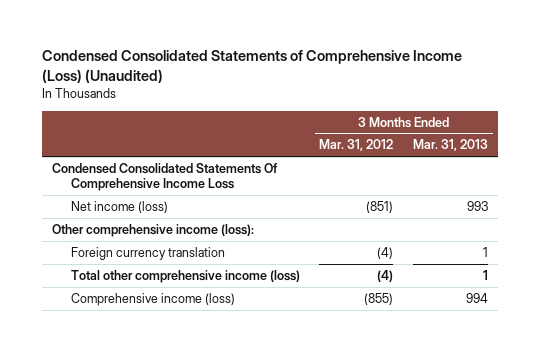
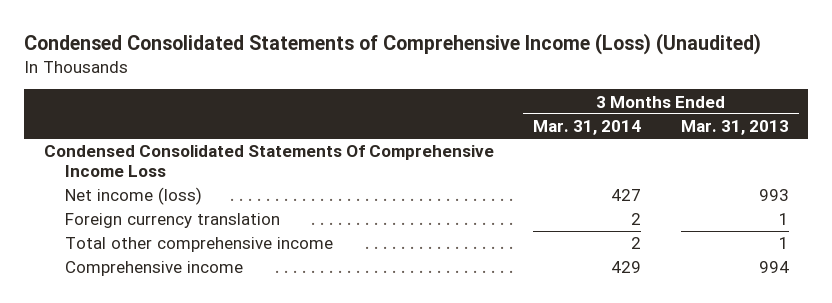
- | 3 Months Ended Mar. 31, 2012 | 3 Months Ended Mar. 31, 2013
+ | 3 Months Ended Mar. 31, 2014 | 3 Months Ended Mar. 31, 2013
- Other comprehensive income (loss):
- Total other comprehensive income (loss) | (4) | 1
- Comprehensive income (loss) | (855) | 994
+ Total other comprehensive income | 2 | 1
+ Comprehensive income | 429 | 994

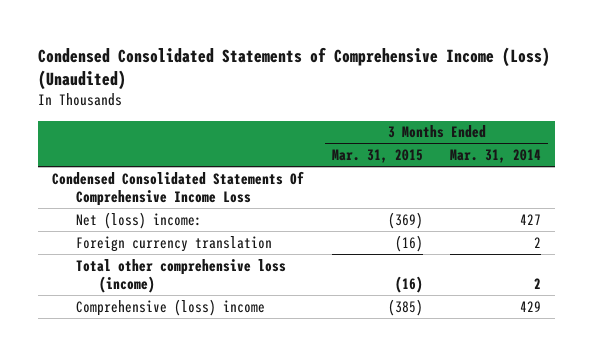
- | 3 Months Ended Mar. 31, 2014 | 3 Months Ended Mar. 31, 2013
+ | 3 Months Ended Mar. 31, 2015 | 3 Months Ended Mar. 31, 2014
- Net income (loss) | 427 | 993
+ Net (loss) income: | (369) | 427
- Total other comprehensive income | 2 | 1
- Comprehensive income | 429 | 994
+ Total other comprehensive loss (income) | (16) | 2
+ Comprehensive (loss) income | (385) | 429

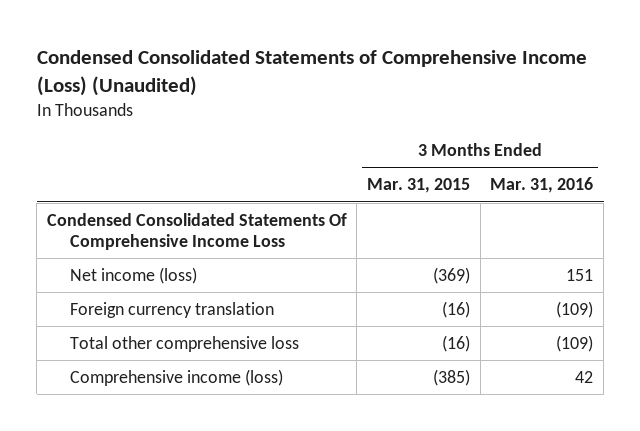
- | 3 Months Ended Mar. 31, 2015 | 3 Months Ended Mar. 31, 2014
+ | 3 Months Ended Mar. 31, 2015 | 3 Months Ended Mar. 31, 2016
- Net (loss) income: | (369) | 427
+ Net income (loss) | (369) | 151
- Total other comprehensive loss (income) | (16) | 2
- Comprehensive (loss) income | (385) | 429
+ Total other comprehensive loss | (16) | (109)
+ Comprehensive income (loss) | (385) | 42

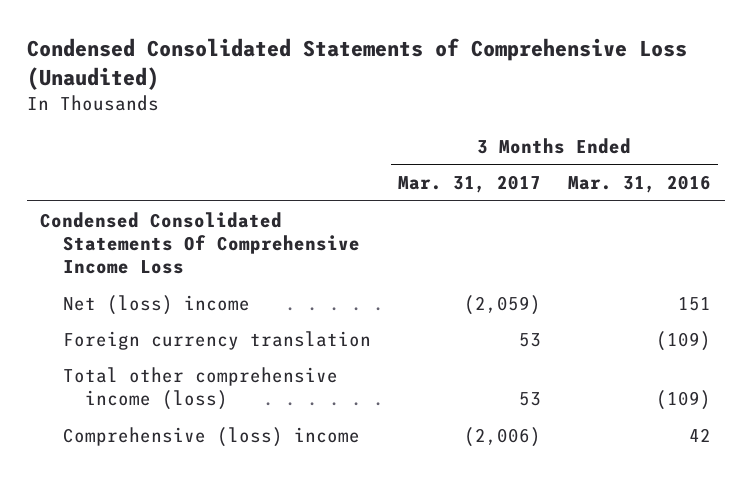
- Condensed Consolidated Statements of Comprehensive Income (Loss) (Unaudited)
+ Condensed Consolidated Statements of Comprehensive Loss (Unaudited)
- | 3 Months Ended Mar. 31, 2015 | 3 Months Ended Mar. 31, 2016
+ | 3 Months Ended Mar. 31, 2017 | 3 Months Ended Mar. 31, 2016
- Net income (loss) | (369) | 151
+ Net (loss) income | (2,059) | 151
- Total other comprehensive loss | (16) | (109)
- Comprehensive income (loss) | (385) | 42
+ Total other comprehensive income (loss) | 53 | (109)
+ Comprehensive (loss) income | (2,006) | 42

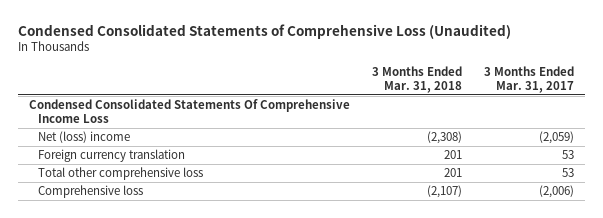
- | 3 Months Ended Mar. 31, 2017 | 3 Months Ended Mar. 31, 2016
+ | 3 Months Ended Mar. 31, 2018 | 3 Months Ended Mar. 31, 2017
- Total other comprehensive income (loss) | 53 | (109)
- Comprehensive (loss) income | (2,006) | 42
+ Total other comprehensive loss | 201 | 53
+ Comprehensive loss | (2,107) | (2,006)

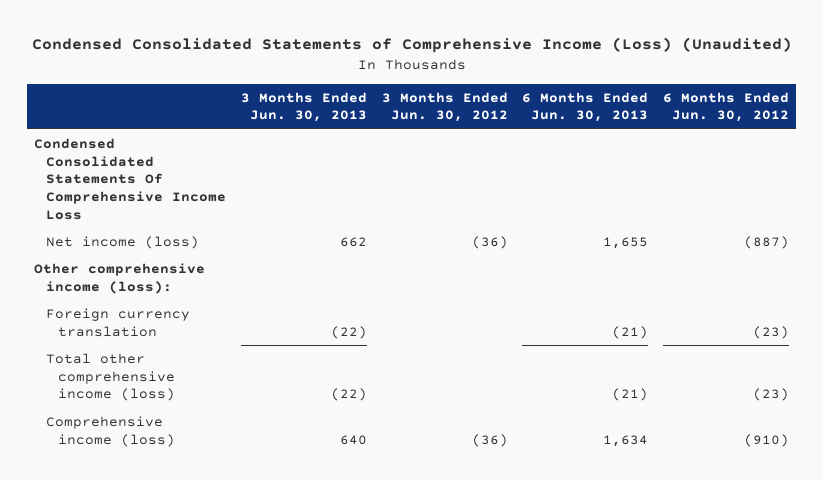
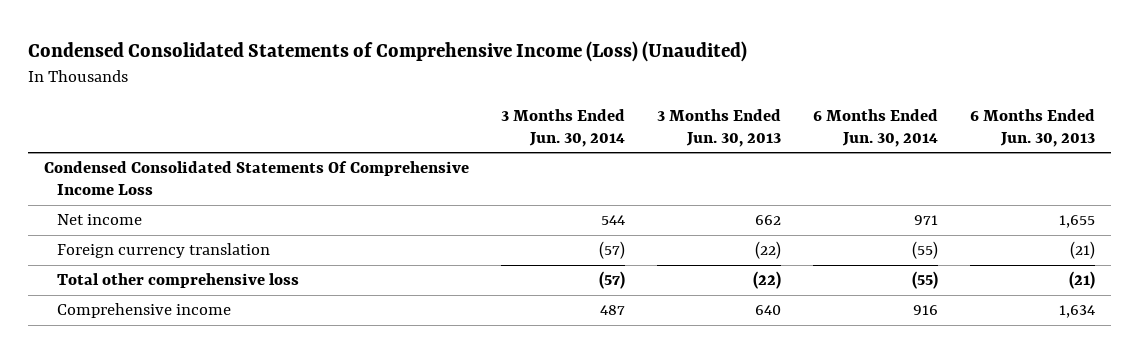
- | 3 Months Ended Jun. 30, 2013 | 3 Months Ended Jun. 30, 2012 | 6 Months Ended Jun. 30, 2013 | 6 Months Ended Jun. 30, 2012
+ | 3 Months Ended Jun. 30, 2014 | 3 Months Ended Jun. 30, 2013 | 6 Months Ended Jun. 30, 2014 | 6 Months Ended Jun. 30, 2013
- Net income (loss) | 662 | (36) | 1,655 | (887)
- Other comprehensive income (loss):
+ Net income | 544 | 662 | 971 | 1,655
- Total other comprehensive income (loss) | (22) | | (21) | (23)
- Comprehensive income (loss) | 640 | (36) | 1,634 | (910)
+ Total other comprehensive loss | (57) | (22) | (55) | (21)
+ Comprehensive income | 487 | 640 | 916 | 1,634

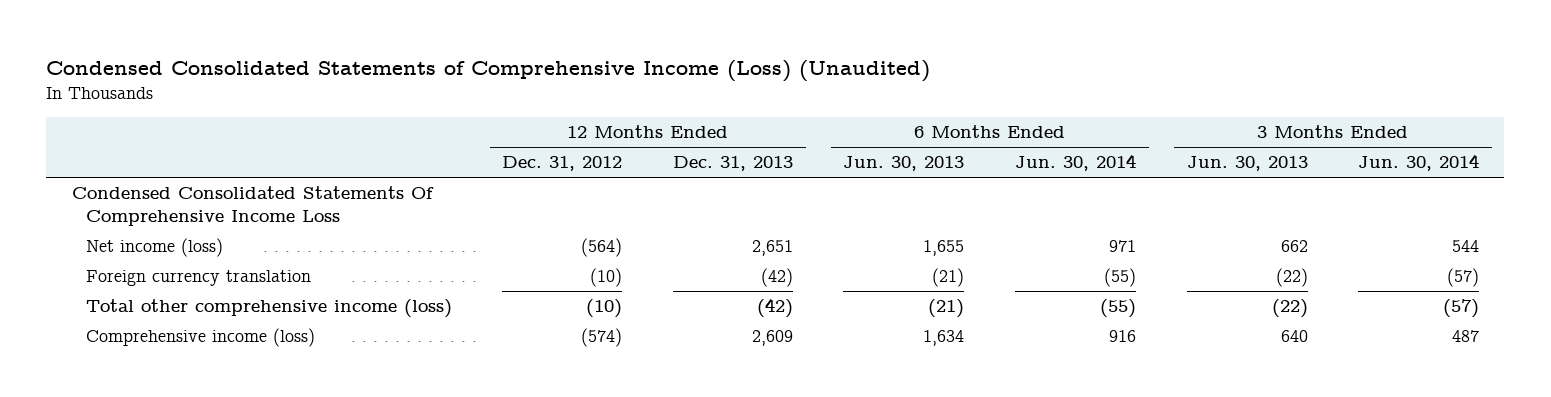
- | 3 Months Ended Jun. 30, 2014 | 3 Months Ended Jun. 30, 2013 | 6 Months Ended Jun. 30, 2014 | 6 Months Ended Jun. 30, 2013
+ | 12 Months Ended Dec. 31, 2012 | 12 Months Ended Dec. 31, 2013 | 6 Months Ended Jun. 30, 2013 | 6 Months Ended Jun. 30, 2014 | 3 Months Ended Jun. 30, 2013 | 3 Months Ended Jun. 30, 2014
- Net income | 544 | 662 | 971 | 1,655
+ Net income (loss) | (564) | 2,651 | 1,655 | 971 | 662 | 544
- Total other comprehensive loss | (57) | (22) | (55) | (21)
- Comprehensive income | 487 | 640 | 916 | 1,634
+ Total other comprehensive income (loss) | (10) | (42) | (21) | (55) | (22) | (57)
+ Comprehensive income (loss) | (574) | 2,609 | 1,634 | 916 | 640 | 487

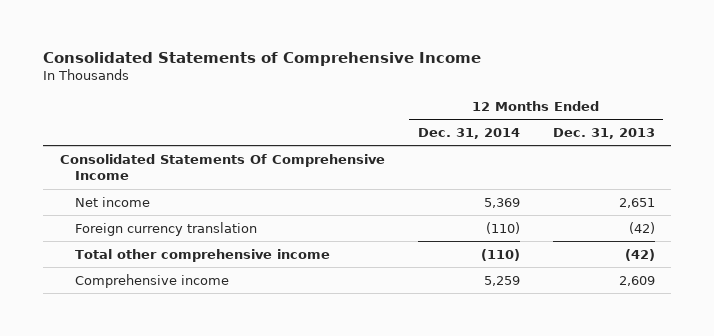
- Condensed Consolidated Statements of Comprehensive Income (Loss) (Unaudited)
+ Consolidated Statements of Comprehensive Income
- | 12 Months Ended Dec. 31, 2012 | 12 Months Ended Dec. 31, 2013 | 6 Months Ended Jun. 30, 2013 | 6 Months Ended Jun. 30, 2014 | 3 Months Ended Jun. 30, 2013 | 3 Months Ended Jun. 30, 2014
+ | 12 Months Ended Dec. 31, 2014 | 12 Months Ended Dec. 31, 2013
- Condensed Consolidated Statements Of Comprehensive Income Loss
- Net income (loss) | (564) | 2,651 | 1,655 | 971 | 662 | 544
+ Consolidated Statements Of Comprehensive Income
+ Net income | 5,369 | 2,651
- Total other comprehensive income (loss) | (10) | (42) | (21) | (55) | (22) | (57)
- Comprehensive income (loss) | (574) | 2,609 | 1,634 | 916 | 640 | 487
+ Total other comprehensive income | (110) | (42)
+ Comprehensive income | 5,259 | 2,609

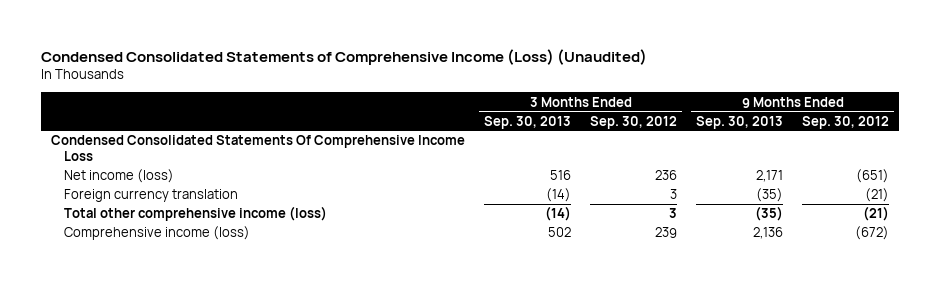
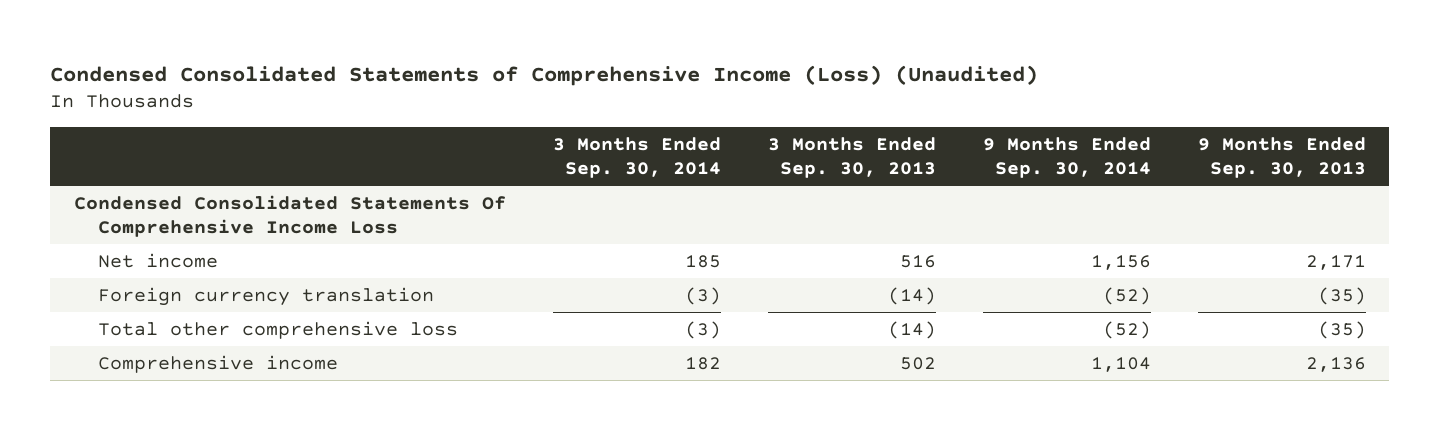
- | 3 Months Ended Sep. 30, 2013 | 3 Months Ended Sep. 30, 2012 | 9 Months Ended Sep. 30, 2013 | 9 Months Ended Sep. 30, 2012
+ | 3 Months Ended Sep. 30, 2014 | 3 Months Ended Sep. 30, 2013 | 9 Months Ended Sep. 30, 2014 | 9 Months Ended Sep. 30, 2013
- Net income (loss) | 516 | 236 | 2,171 | (651)
+ Net income | 185 | 516 | 1,156 | 2,171
- Total other comprehensive income (loss) | (14) | 3 | (35) | (21)
- Comprehensive income (loss) | 502 | 239 | 2,136 | (672)
+ Total other comprehensive loss | (3) | (14) | (52) | (35)
+ Comprehensive income | 182 | 502 | 1,104 | 2,136

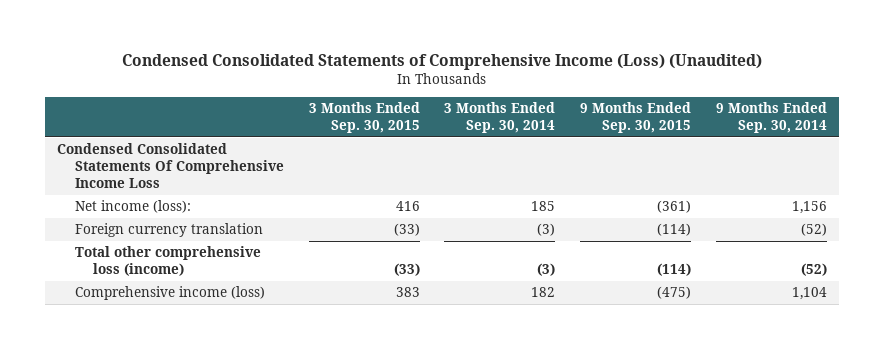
- | 3 Months Ended Sep. 30, 2014 | 3 Months Ended Sep. 30, 2013 | 9 Months Ended Sep. 30, 2014 | 9 Months Ended Sep. 30, 2013
+ | 3 Months Ended Sep. 30, 2015 | 3 Months Ended Sep. 30, 2014 | 9 Months Ended Sep. 30, 2015 | 9 Months Ended Sep. 30, 2014
- Net income | 185 | 516 | 1,156 | 2,171
+ Net income (loss): | 416 | 185 | (361) | 1,156
- Total other comprehensive loss | (3) | (14) | (52) | (35)
- Comprehensive income | 182 | 502 | 1,104 | 2,136
+ Total other comprehensive loss (income) | (33) | (3) | (114) | (52)
+ Comprehensive income (loss) | 383 | 182 | (475) | 1,104

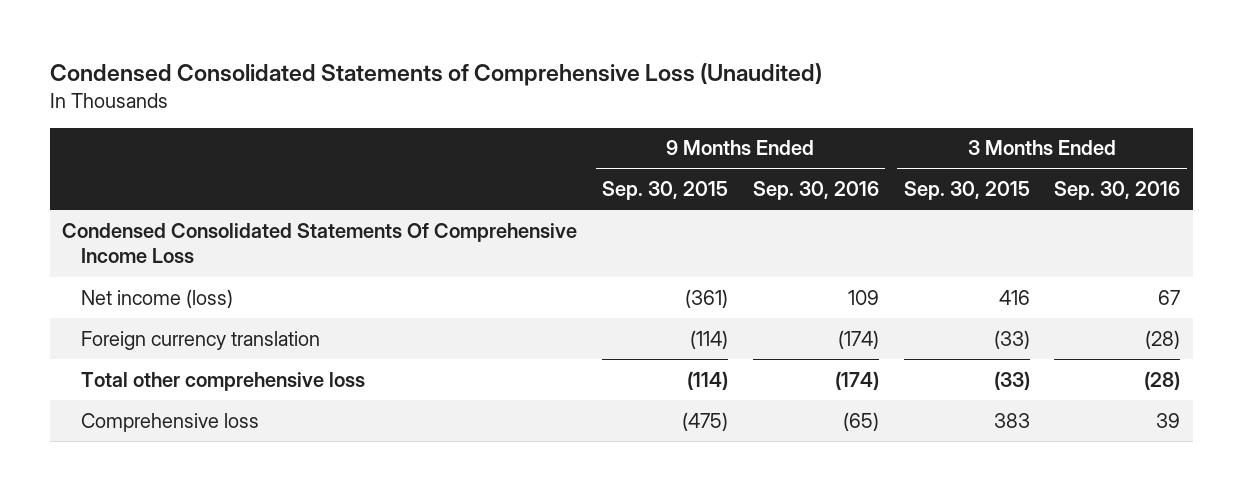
- Condensed Consolidated Statements of Comprehensive Income (Loss) (Unaudited)
+ Condensed Consolidated Statements of Comprehensive Loss (Unaudited)
- | 3 Months Ended Sep. 30, 2015 | 3 Months Ended Sep. 30, 2014 | 9 Months Ended Sep. 30, 2015 | 9 Months Ended Sep. 30, 2014
+ | 9 Months Ended Sep. 30, 2015 | 9 Months Ended Sep. 30, 2016 | 3 Months Ended Sep. 30, 2015 | 3 Months Ended Sep. 30, 2016
- Net income (loss): | 416 | 185 | (361) | 1,156
+ Net income (loss) | (361) | 109 | 416 | 67
- Total other comprehensive loss (income) | (33) | (3) | (114) | (52)
- Comprehensive income (loss) | 383 | 182 | (475) | 1,104
+ Total other comprehensive loss | (114) | (174) | (33) | (28)
+ Comprehensive loss | (475) | (65) | 383 | 39

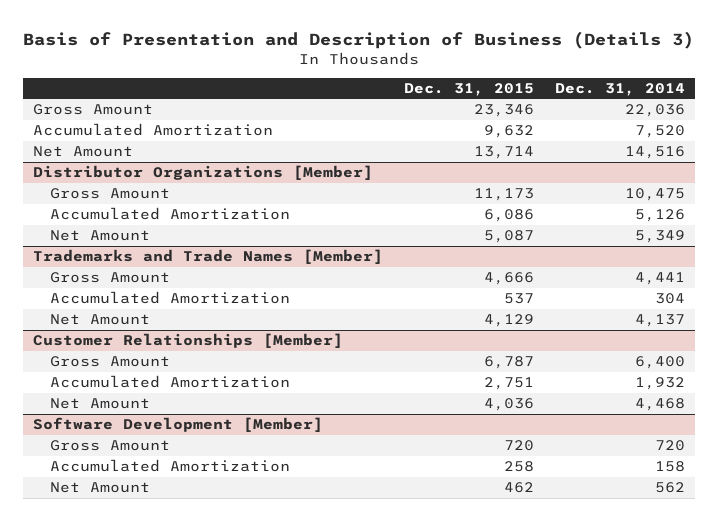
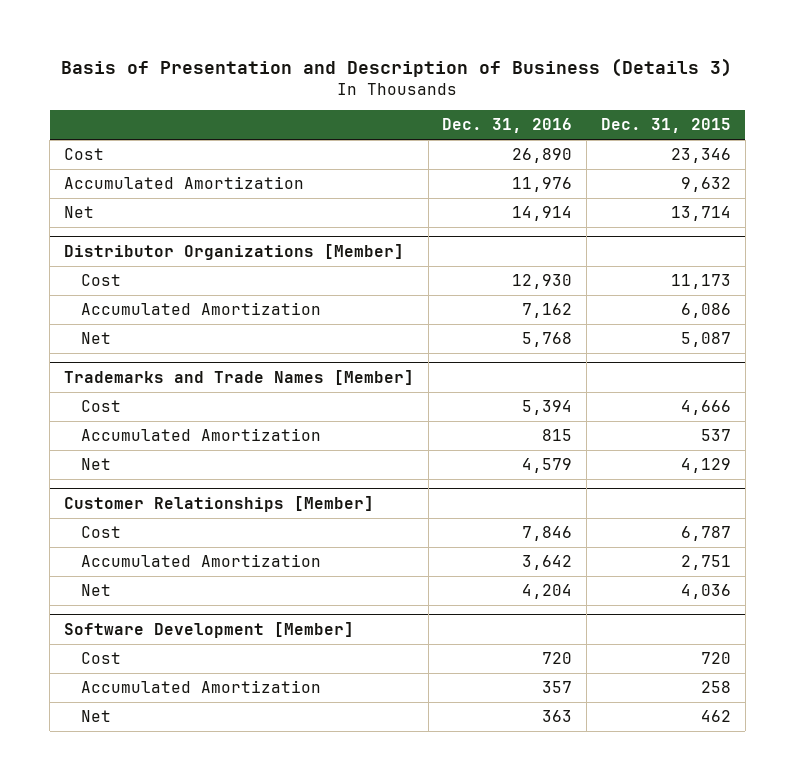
- | Dec. 31, 2015 | Dec. 31, 2014
+ | Dec. 31, 2016 | Dec. 31, 2015
- Gross Amount | 23,346 | 22,036
+ Cost | 26,890 | 23,346
- Net Amount | 13,714 | 14,516
+ Net | 14,914 | 13,714
@ Distributor Organizations [Member]
- Gross Amount | 11,173 | 10,475
+ Cost | 12,930 | 11,173
- Net Amount | 5,087 | 5,349
+ Net | 5,768 | 5,087
@ Trademarks and Trade Names [Member]
- Gross Amount | 4,666 | 4,441
+ Cost | 5,394 | 4,666
- Net Amount | 4,129 | 4,137
+ Net | 4,579 | 4,129
@ Customer Relationships [Member]
- Gross Amount | 6,787 | 6,400
+ Cost | 7,846 | 6,787
- Net Amount | 4,036 | 4,468
+ Net | 4,204 | 4,036
@ Software Development [Member]
- Gross Amount | 720 | 720
+ Cost | 720 | 720
- Net Amount | 462 | 562
+ Net | 363 | 462

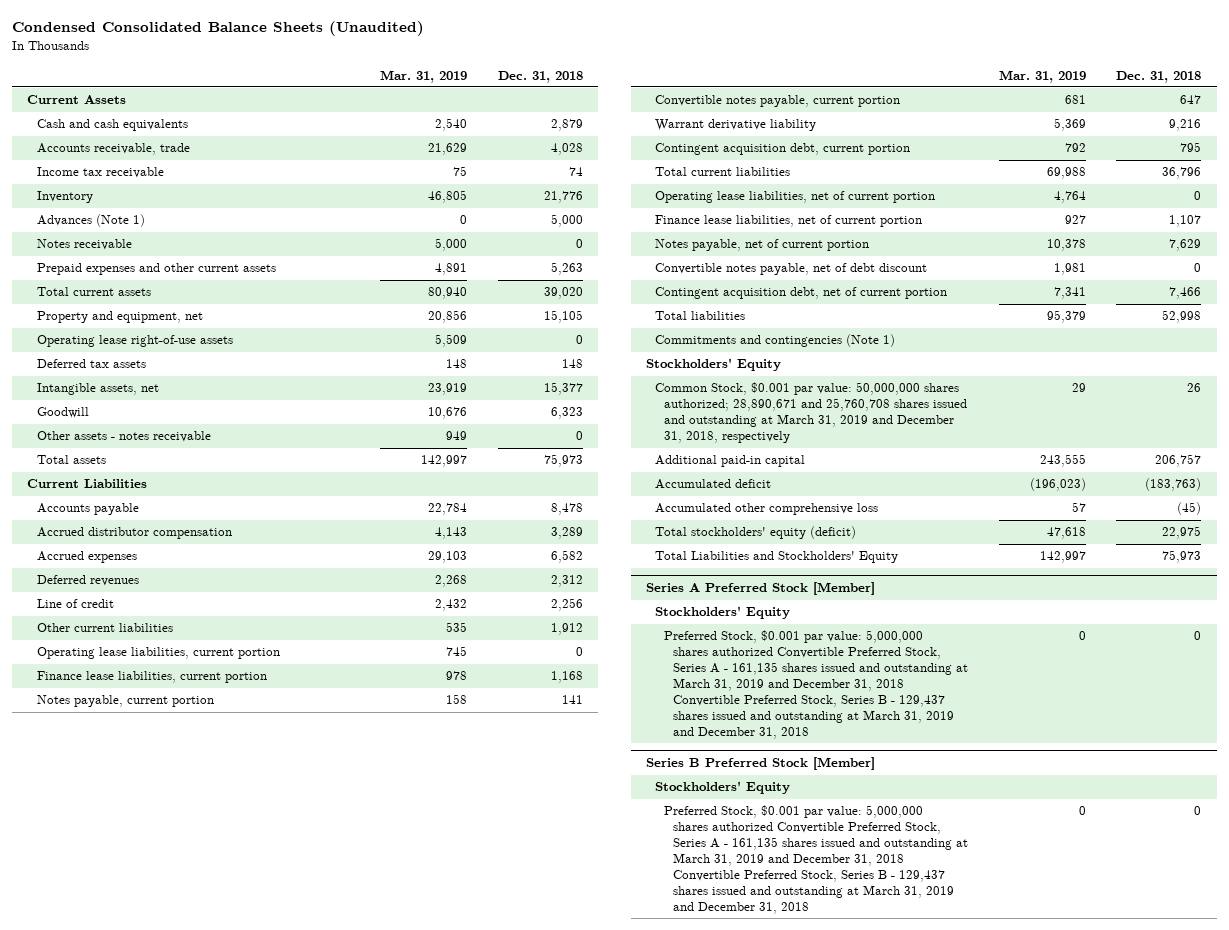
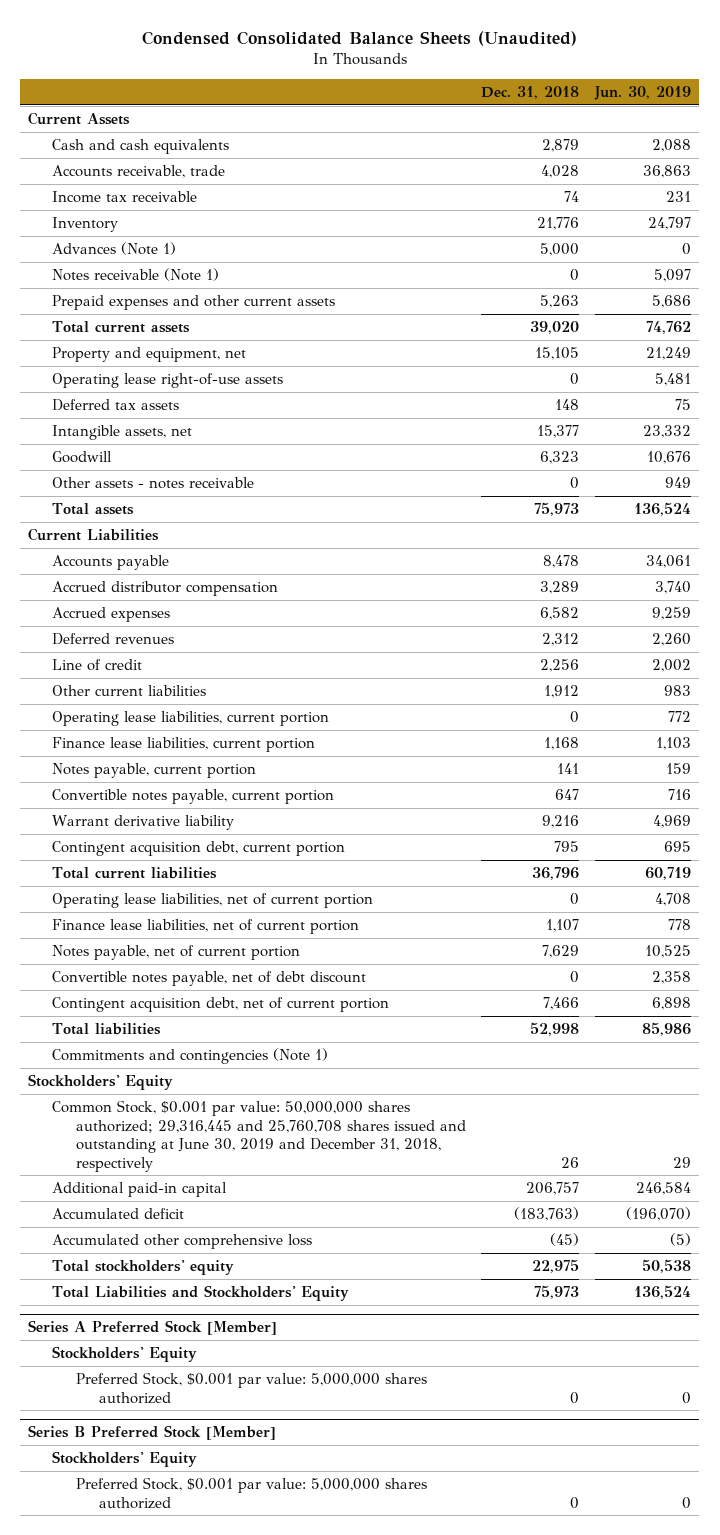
- | Mar. 31, 2019 | Dec. 31, 2018
+ | Dec. 31, 2018 | Jun. 30, 2019
- Notes receivable | 5,000 | 0
+ Notes receivable (Note 1) | 0 | 5,097
- Common Stock, $0.001 par value: 50,000,000 shares authorized; 28,890,671 and 25,760,708 shares issued and outstanding at March 31, 2019 and December 31, 2018, respectively | 29 | 26
+ Common Stock, $0.001 par value: 50,000,000 shares authorized; 29,316,445 and 25,760,708 shares issued and outstanding at June 30, 2019 and December 31, 2018, respectively | 26 | 29
- Total stockholders' equity (deficit) | 47,618 | 22,975
+ Total stockholders' equity | 22,975 | 50,538
@ Series A Preferred Stock [Member]
- Preferred Stock, $0.001 par value: 5,000,000 shares authorized Convertible Preferred Stock, Series A - 161,135 shares issued and outstanding at March 31, 2019 and December 31, 2018 Convertible Preferred Stock, Series B - 129,437 shares issued and outstanding at March 31, 2019 and December 31, 2018 | 0 | 0
+ Preferred Stock, $0.001 par value: 5,000,000 shares authorized | 0 | 0
@ Series B Preferred Stock [Member]
- Preferred Stock, $0.001 par value: 5,000,000 shares authorized Convertible Preferred Stock, Series A - 161,135 shares issued and outstanding at March 31, 2019 and December 31, 2018 Convertible Preferred Stock, Series B - 129,437 shares issued and outstanding at March 31, 2019 and December 31, 2018 | 0 | 0
+ Preferred Stock, $0.001 par value: 5,000,000 shares authorized | 0 | 0

